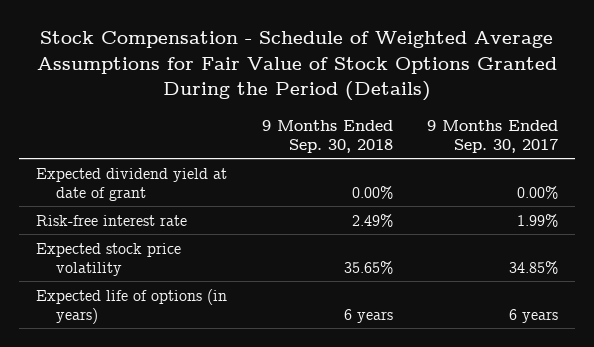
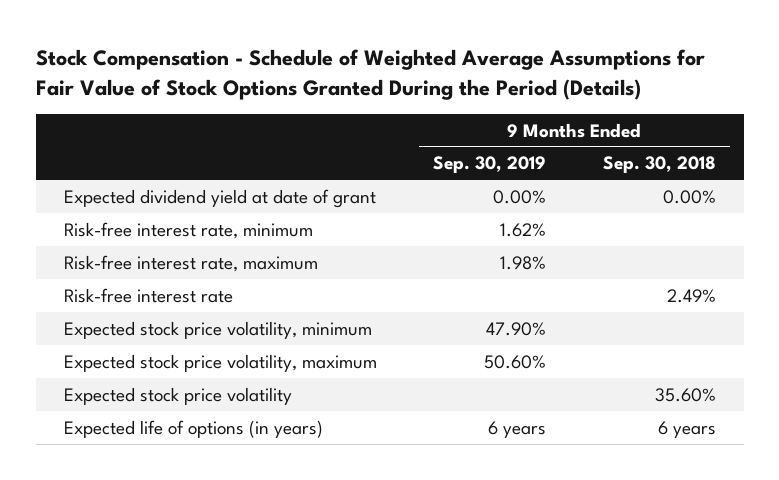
- | 9 Months Ended Sep. 30, 2018 | 9 Months Ended Sep. 30, 2017
+ | 9 Months Ended Sep. 30, 2019 | 9 Months Ended Sep. 30, 2018
+ Risk-free interest rate, minimum | 1.62% |
+ Risk-free interest rate, maximum | 1.98% |
- Expected stock price volatility | 35.65% | 34.85%
+ Expected stock price volatility, minimum | 47.90% |
+ Expected stock price volatility, maximum | 50.60% |
+ Expected stock price volatility | | 35.60%

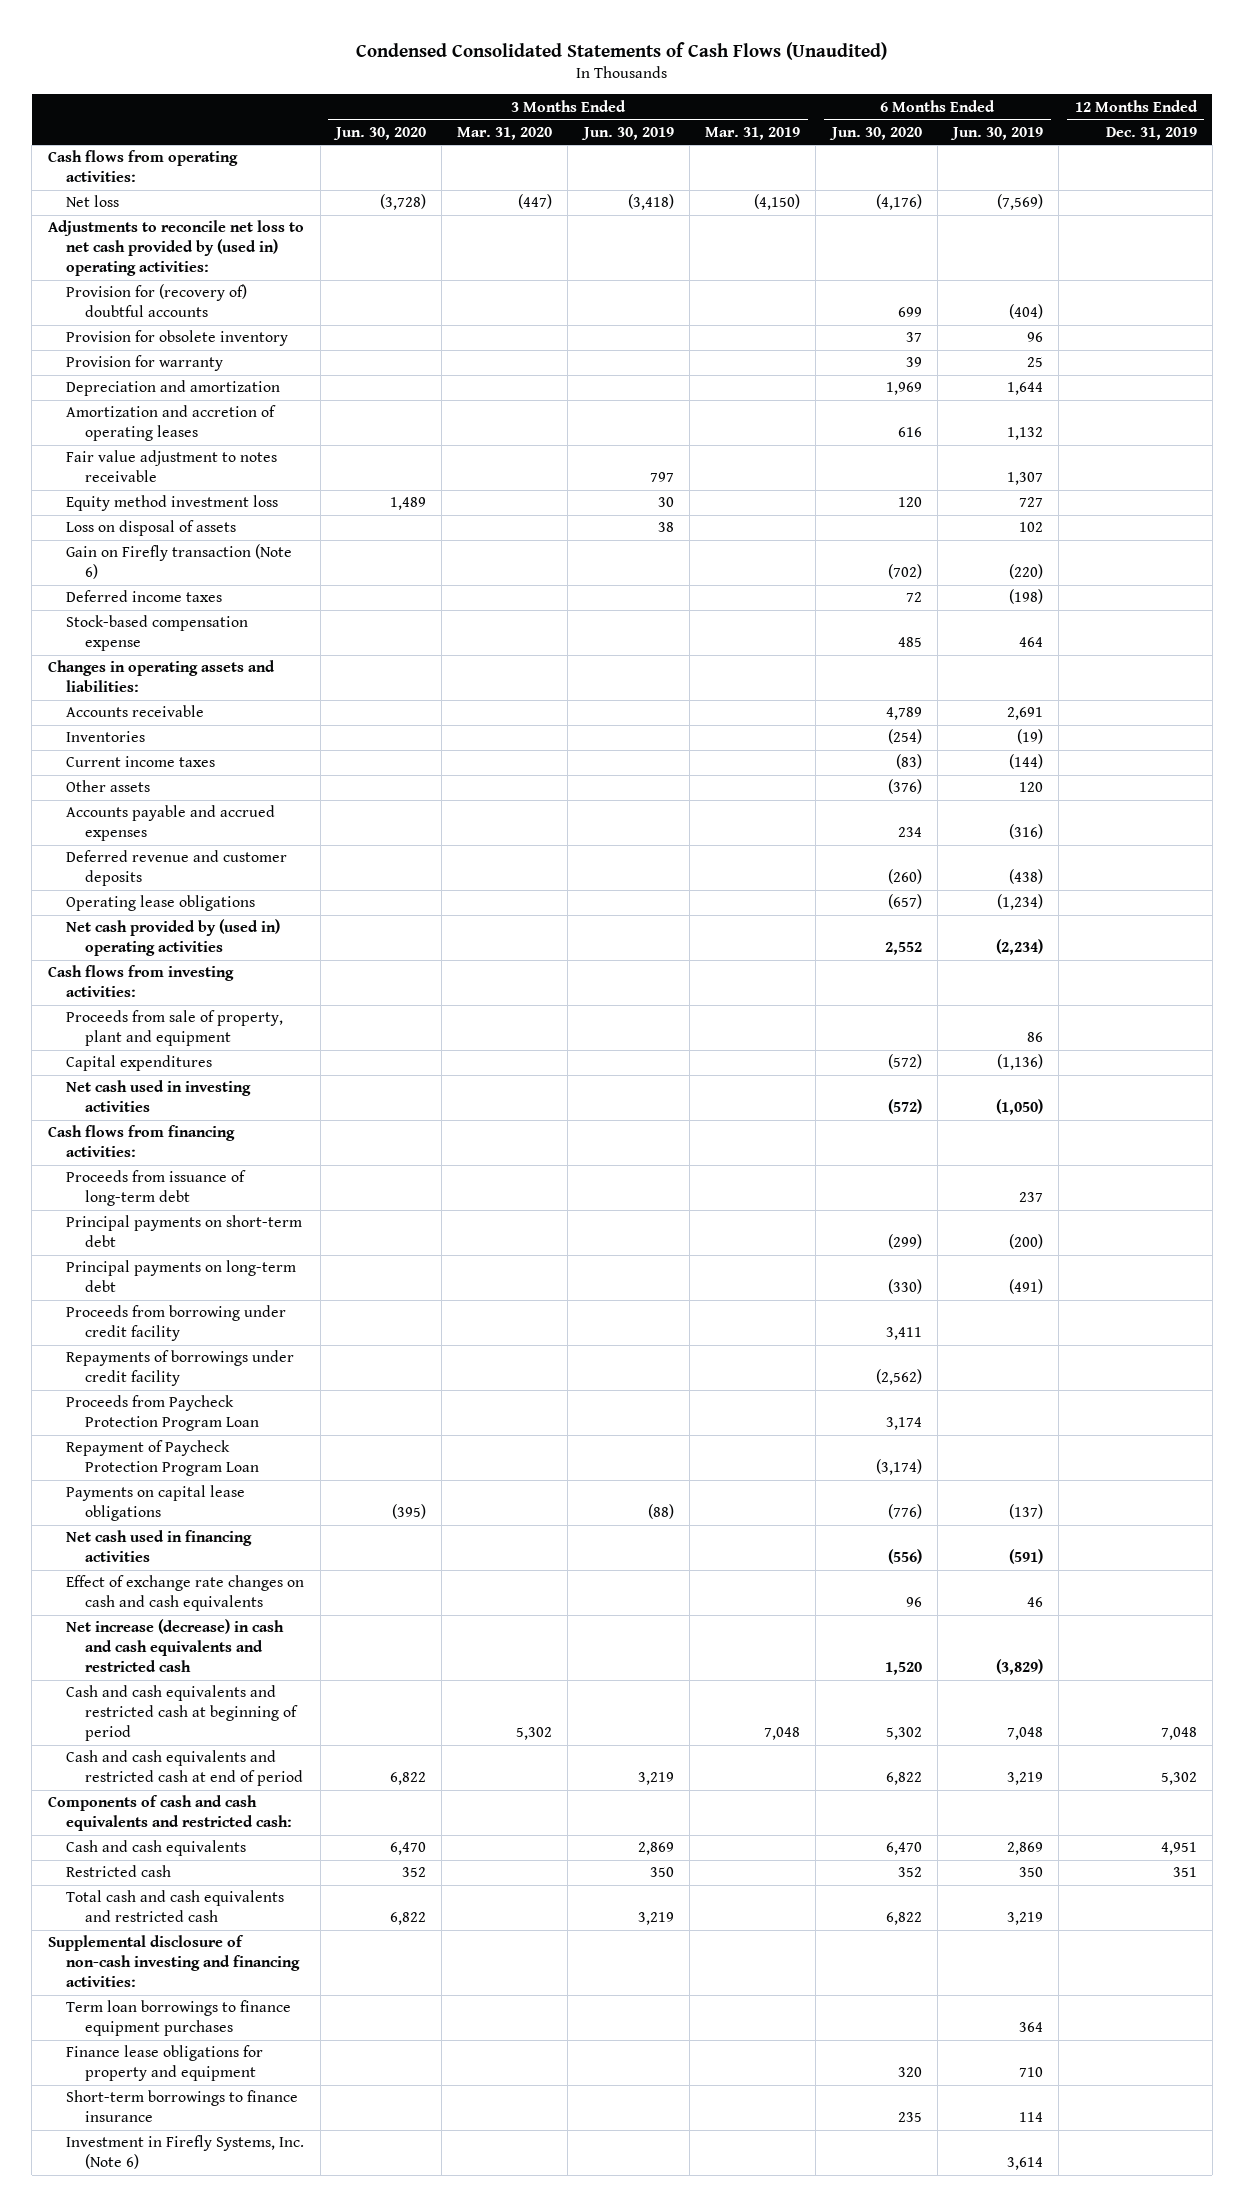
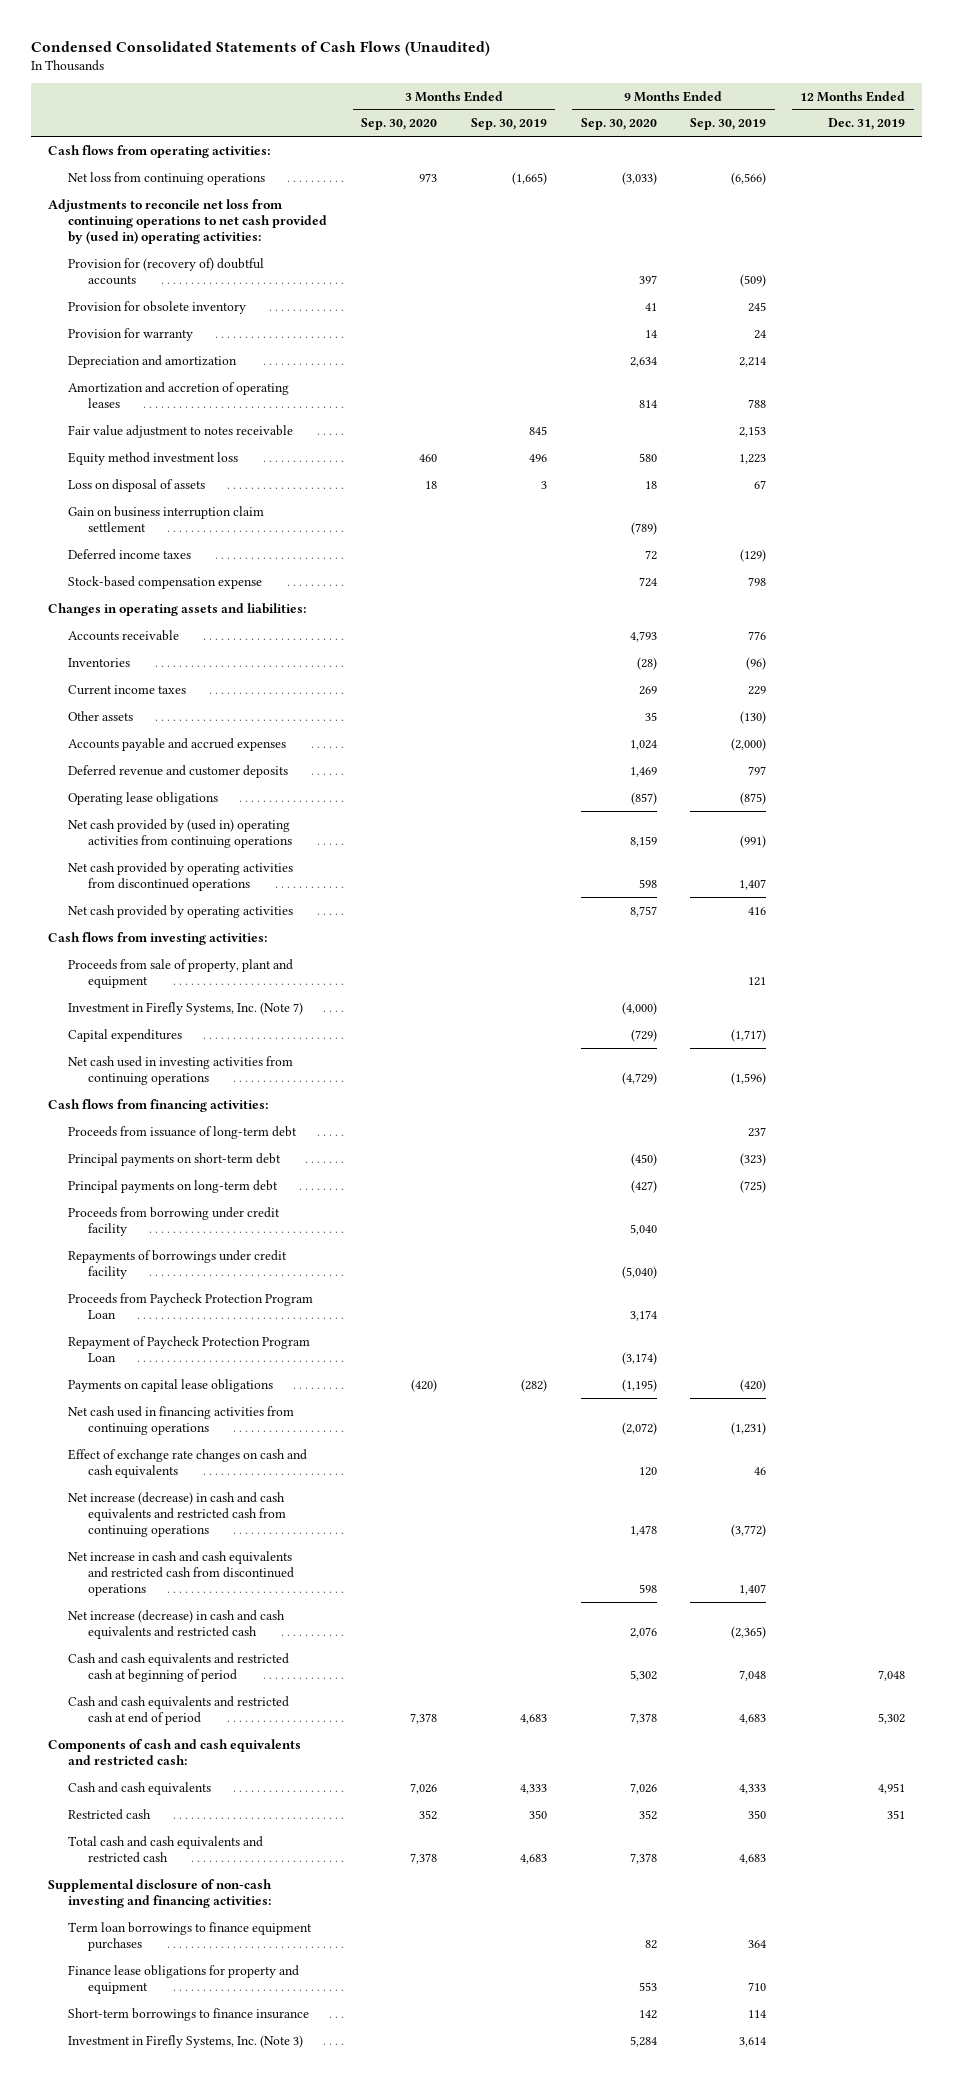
- | 3 Months Ended Jun. 30, 2020 | 3 Months Ended Mar. 31, 2020 | 3 Months Ended Jun. 30, 2019 | 3 Months Ended Mar. 31, 2019 | 6 Months Ended Jun. 30, 2020 | 6 Months Ended Jun. 30, 2019 | 12 Months Ended Dec. 31, 2019
+ | 3 Months Ended Sep. 30, 2020 | 3 Months Ended Sep. 30, 2019 | 9 Months Ended Sep. 30, 2020 | 9 Months Ended Sep. 30, 2019 | 12 Months Ended Dec. 31, 2019
- Net loss | (3,728) | (447) | (3,418) | (4,150) | (4,176) | (7,569) |
- Adjustments to reconcile net loss to net cash provided by (used in) operating activities:
+ Net loss from continuing operations | 973 | (1,665) | (3,033) | (6,566) |
+ Adjustments to reconcile net loss from continuing operations to net cash provided by (used in) operating activities:
- Gain on Firefly transaction (Note 6) | | | | | (702) | (220) |
+ Gain on business interruption claim settlement | | | (789) | |
- Net cash provided by (used in) operating activities | | | | | 2,552 | (2,234) |
+ Net cash provided by (used in) operating activities from continuing operations | | | 8,159 | (991) |
+ Net cash provided by operating activities from discontinued operations | | | 598 | 1,407 |
+ Net cash provided by operating activities | | | 8,757 | 416 |
+ Investment in Firefly Systems, Inc. (Note 7) | | | (4,000) | |
- Net cash used in investing activities | | | | | (572) | (1,050) |
+ Net cash used in investing activities from continuing operations | | | (4,729) | (1,596) |
- Net cash used in financing activities | | | | | (556) | (591) |
+ Net cash used in financing activities from continuing operations | | | (2,072) | (1,231) |
+ Net increase (decrease) in cash and cash equivalents and restricted cash from continuing operations | | | 1,478 | (3,772) |
+ Net increase in cash and cash equivalents and restricted cash from discontinued operations | | | 598 | 1,407 |
- Investment in Firefly Systems, Inc. (Note 6) | | | | | | 3,614 |
+ Investment in Firefly Systems, Inc. (Note 3) | | | 5,284 | 3,614 |

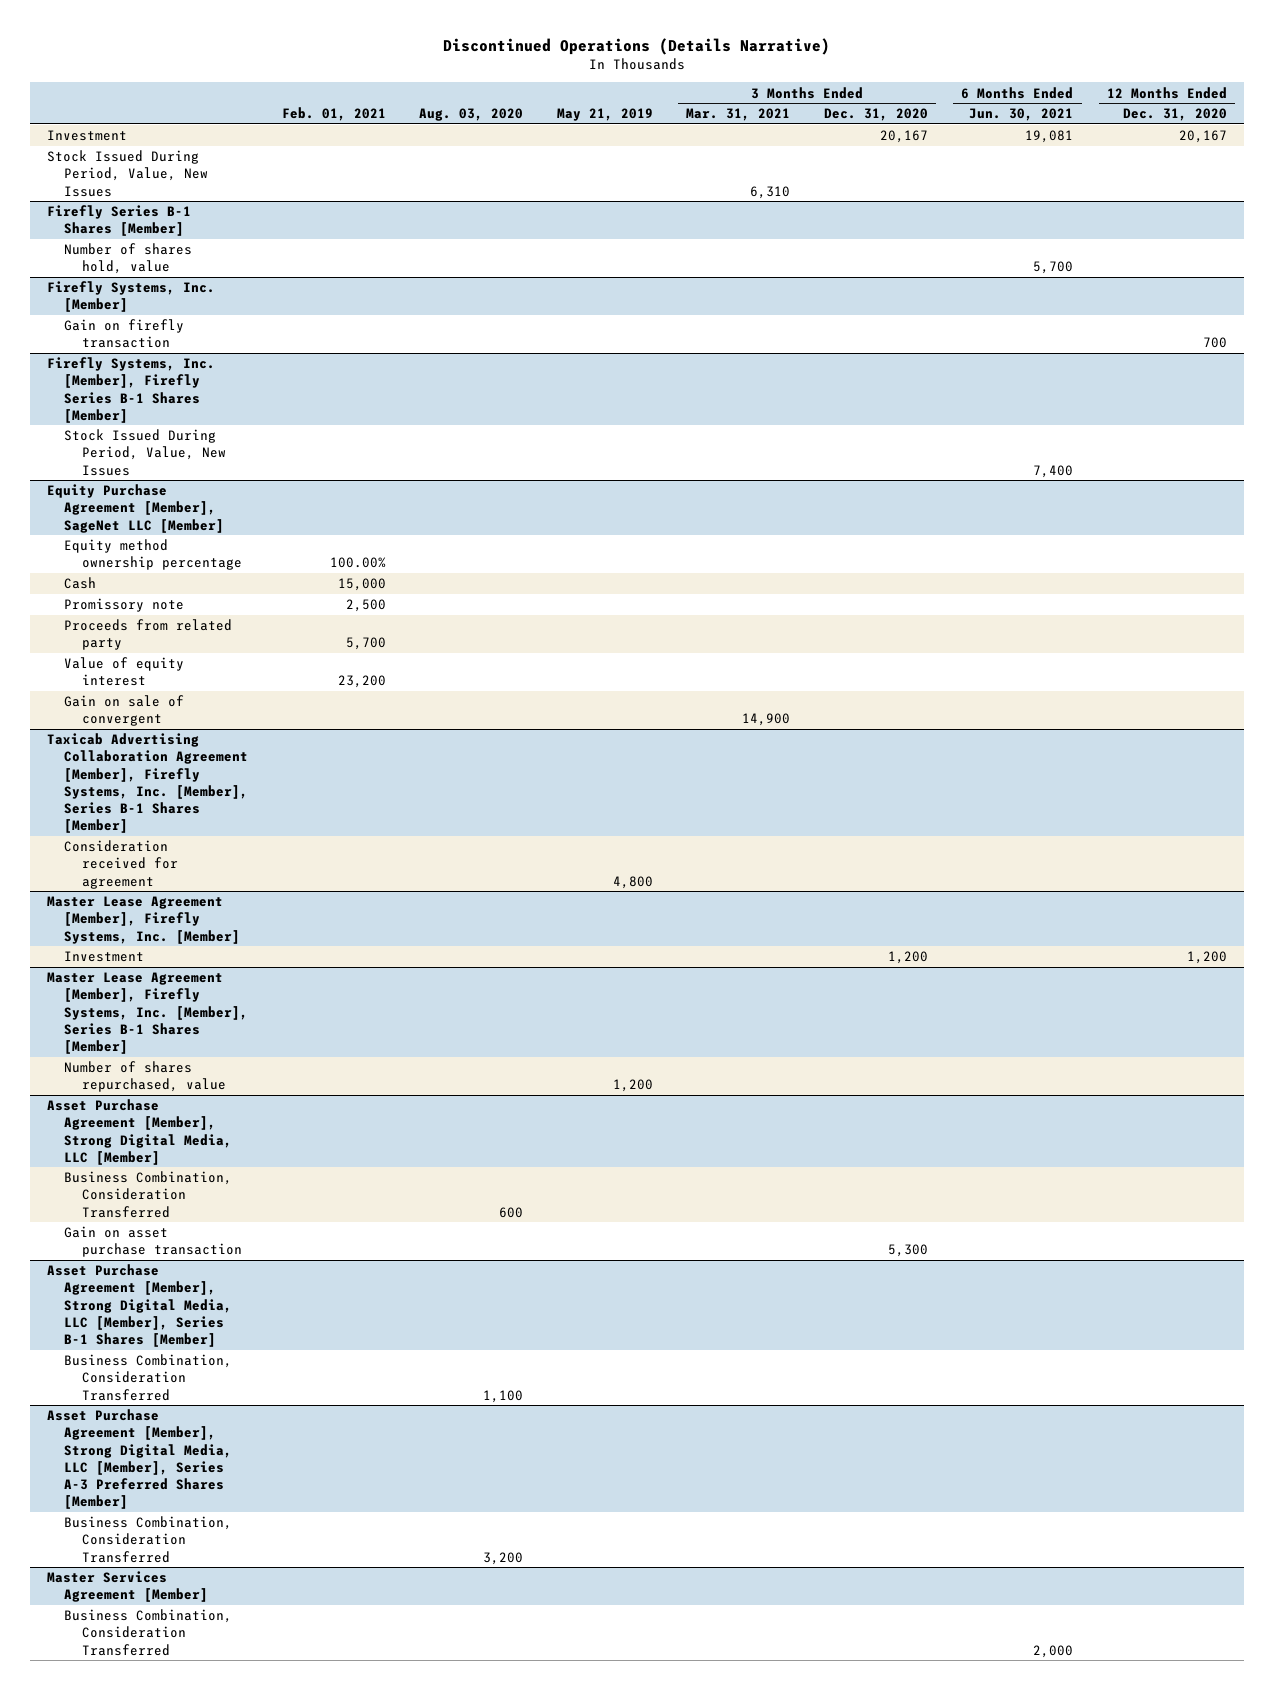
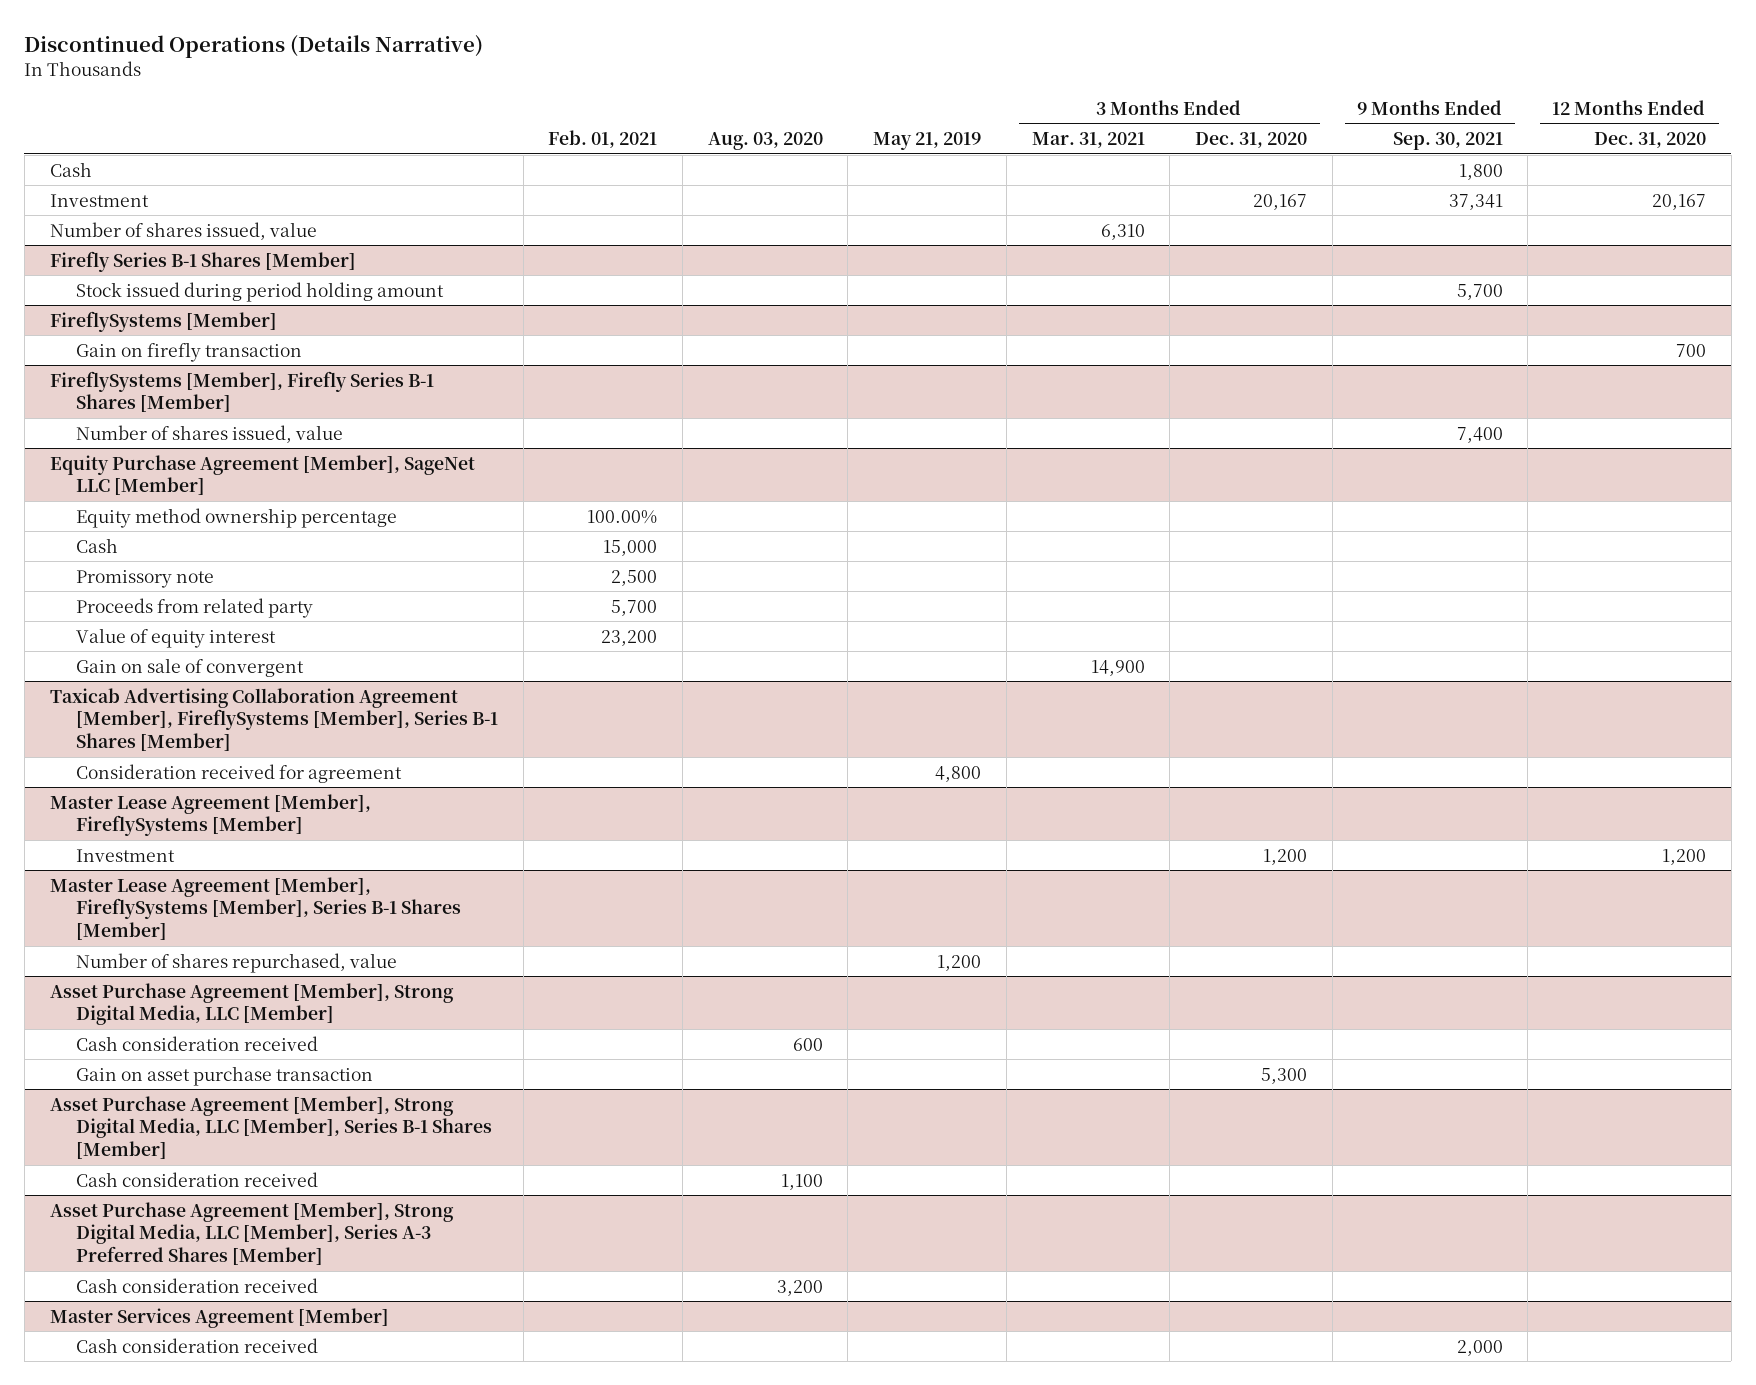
- | Feb. 01, 2021 | Aug. 03, 2020 | May 21, 2019 | 3 Months Ended Mar. 31, 2021 | 3 Months Ended Dec. 31, 2020 | 6 Months Ended Jun. 30, 2021 | 12 Months Ended Dec. 31, 2020
+ | Feb. 01, 2021 | Aug. 03, 2020 | May 21, 2019 | 3 Months Ended Mar. 31, 2021 | 3 Months Ended Dec. 31, 2020 | 9 Months Ended Sep. 30, 2021 | 12 Months Ended Dec. 31, 2020
+ Cash | | | | | | 1,800 |
- Stock Issued During Period, Value, New Issues | | | | 6,310 | | |
+ Number of shares issued, value | | | | 6,310 | | |
@ Firefly Series B-1 Shares [Member]
- Number of shares hold, value | | | | | | 5,700 |
- Firefly Systems, Inc. [Member]
@ Firefly Series B-1 Shares [Member]
+ Stock issued during period holding amount | | | | | | 5,700 |
+ FireflySystems [Member]
- Firefly Systems, Inc. [Member], Firefly Series B-1 Shares [Member]
- Stock Issued During Period, Value, New Issues | | | | | | 7,400 |
+ FireflySystems [Member], Firefly Series B-1 Shares [Member]
+ Number of shares issued, value | | | | | | 7,400 |
- Taxicab Advertising Collaboration Agreement [Member], Firefly Systems, Inc. [Member], Series B-1 Shares [Member]
+ Taxicab Advertising Collaboration Agreement [Member], FireflySystems [Member], Series B-1 Shares [Member]
- Master Lease Agreement [Member], Firefly Systems, Inc. [Member]
+ Master Lease Agreement [Member], FireflySystems [Member]
- Master Lease Agreement [Member], Firefly Systems, Inc. [Member], Series B-1 Shares [Member]
+ Master Lease Agreement [Member], FireflySystems [Member], Series B-1 Shares [Member]
@ Asset Purchase Agreement [Member], Strong Digital Media, LLC [Member]
- Business Combination, Consideration Transferred | | 600 | | | | |
+ Cash consideration received | | 600 | | | | |
@ Asset Purchase Agreement [Member], Strong Digital Media, LLC [Member], Series B-1 Shares [Member]
- Business Combination, Consideration Transferred | | 1,100 | | | | |
+ Cash consideration received | | 1,100 | | | | |
@ Asset Purchase Agreement [Member], Strong Digital Media, LLC [Member], Series A-3 Preferred Shares [Member]
- Business Combination, Consideration Transferred | | 3,200 | | | | |
+ Cash consideration received | | 3,200 | | | | |
@ Master Services Agreement [Member]
- Business Combination, Consideration Transferred | | | | | | 2,000 |
+ Cash consideration received | | | | | | 2,000 |

